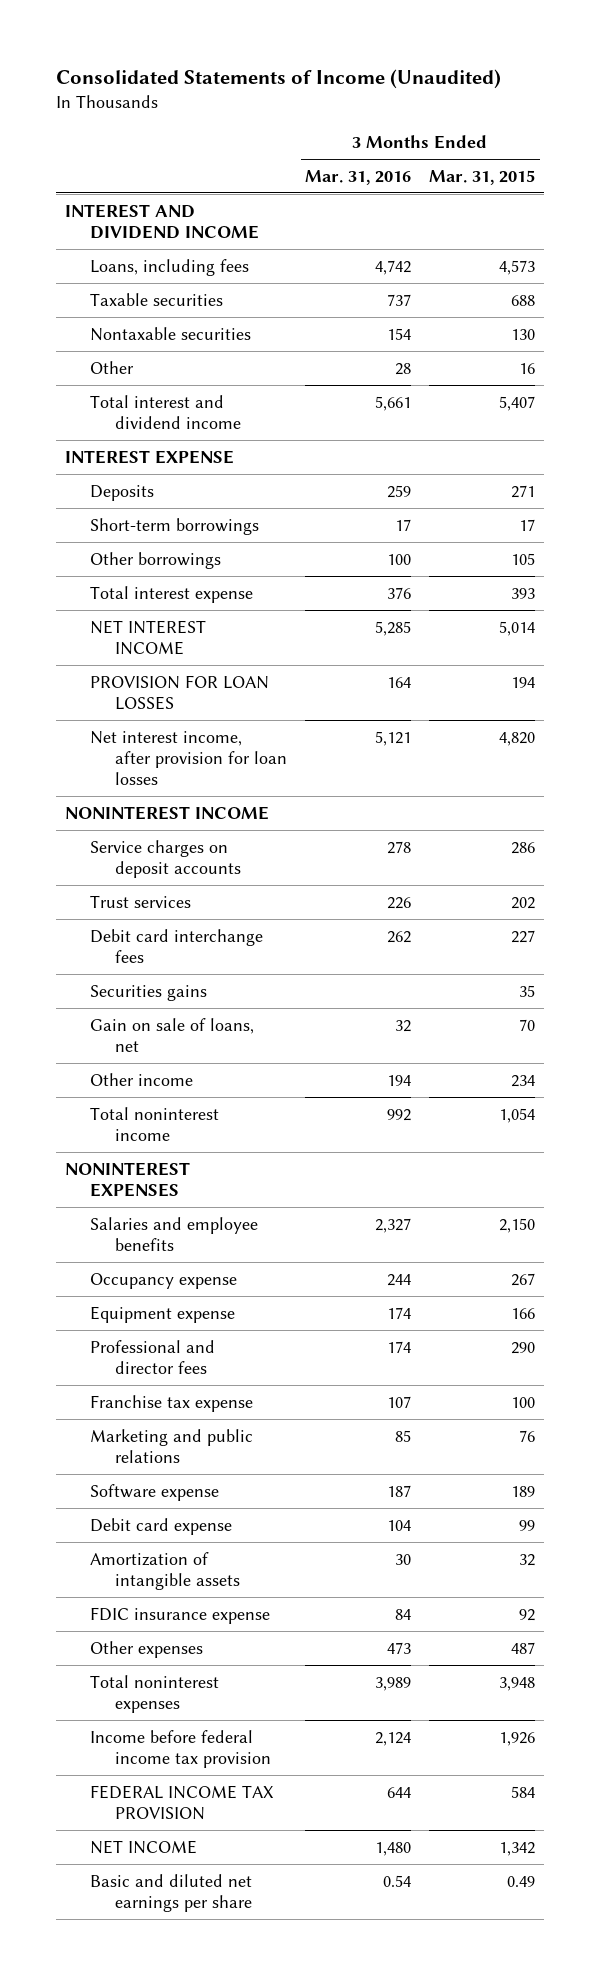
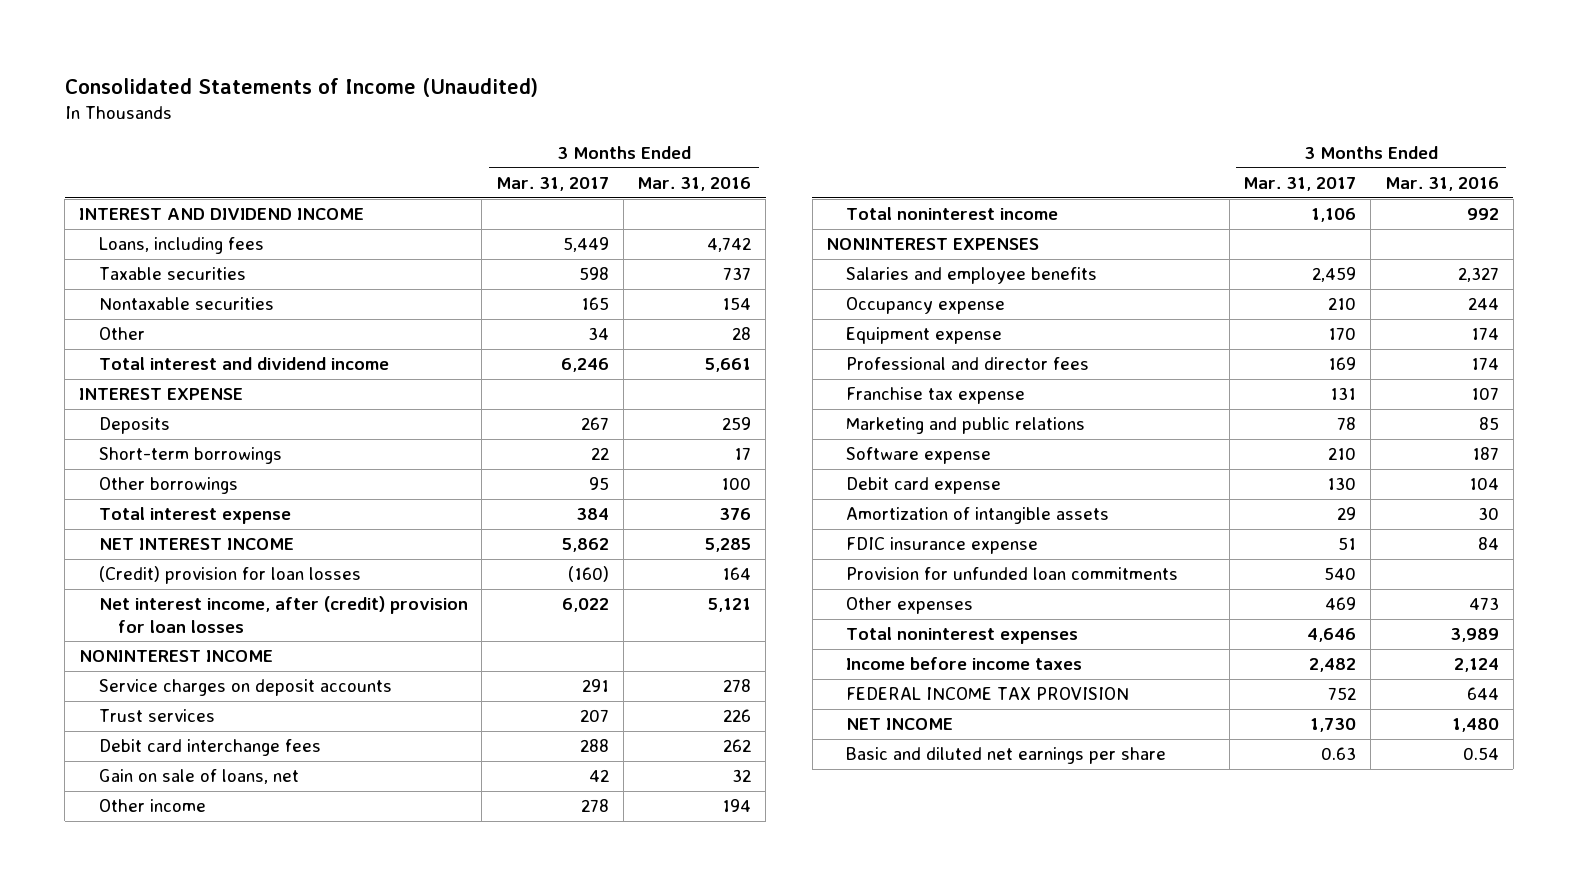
- | 3 Months Ended Mar. 31, 2016 | 3 Months Ended Mar. 31, 2015
+ | 3 Months Ended Mar. 31, 2017 | 3 Months Ended Mar. 31, 2016
- PROVISION FOR LOAN LOSSES | 164 | 194
- Net interest income, after provision for loan losses | 5,121 | 4,820
+ (Credit) provision for loan losses | (160) | 164
+ Net interest income, after (credit) provision for loan losses | 6,022 | 5,121
- Securities gains | | 35
+ Provision for unfunded loan commitments | 540 |
- Income before federal income tax provision | 2,124 | 1,926
+ Income before income taxes | 2,482 | 2,124

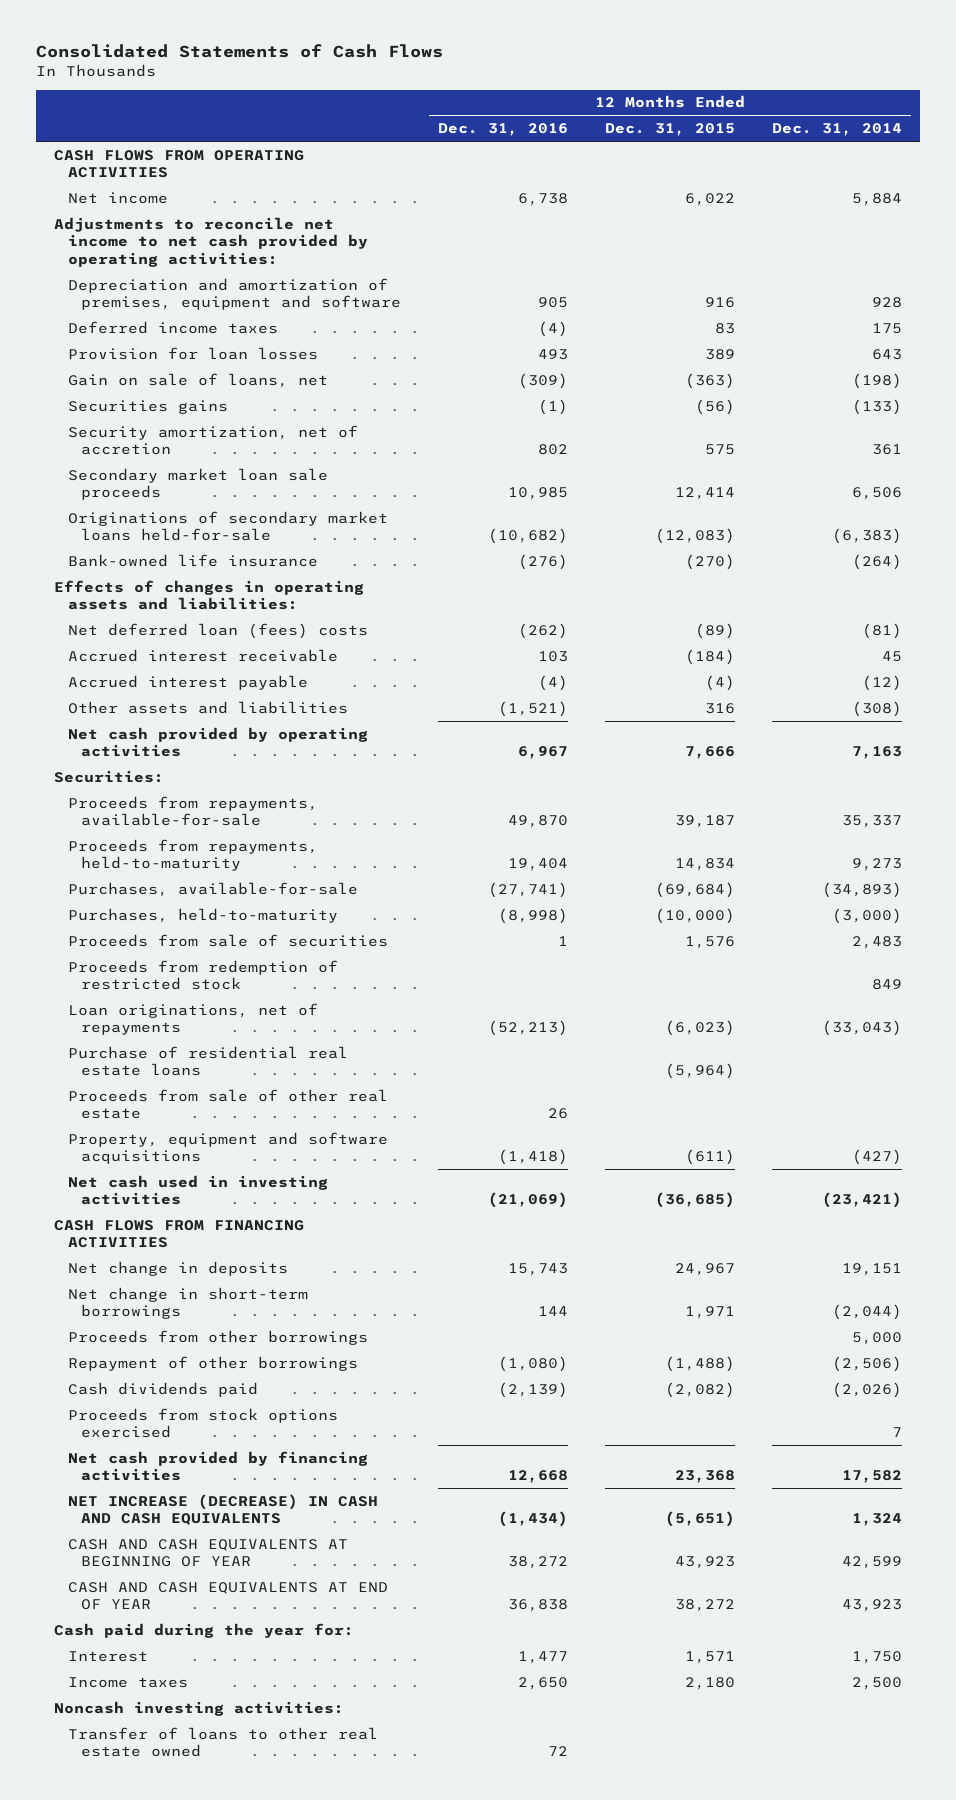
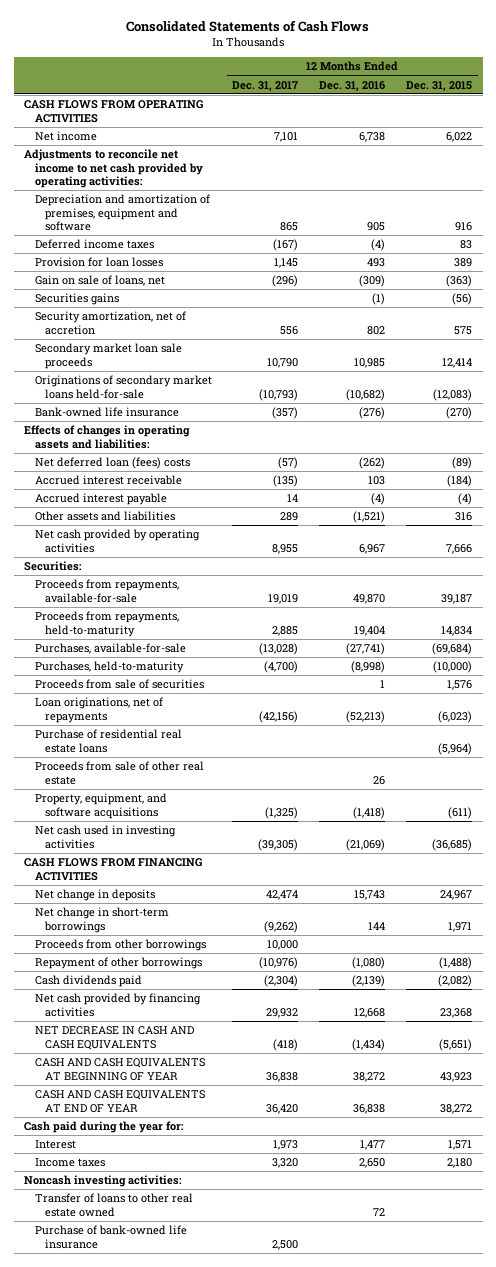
- | 12 Months Ended Dec. 31, 2016 | 12 Months Ended Dec. 31, 2015 | 12 Months Ended Dec. 31, 2014
+ | 12 Months Ended Dec. 31, 2017 | 12 Months Ended Dec. 31, 2016 | 12 Months Ended Dec. 31, 2015
- Proceeds from redemption of restricted stock | | | 849
- Property, equipment and software acquisitions | (1,418) | (611) | (427)
+ Property, equipment, and software acquisitions | (1,325) | (1,418) | (611)
- Proceeds from stock options exercised | | | 7
- NET INCREASE (DECREASE) IN CASH AND CASH EQUIVALENTS | (1,434) | (5,651) | 1,324
+ NET DECREASE IN CASH AND CASH EQUIVALENTS | (418) | (1,434) | (5,651)
+ Purchase of bank-owned life insurance | 2,500 | |

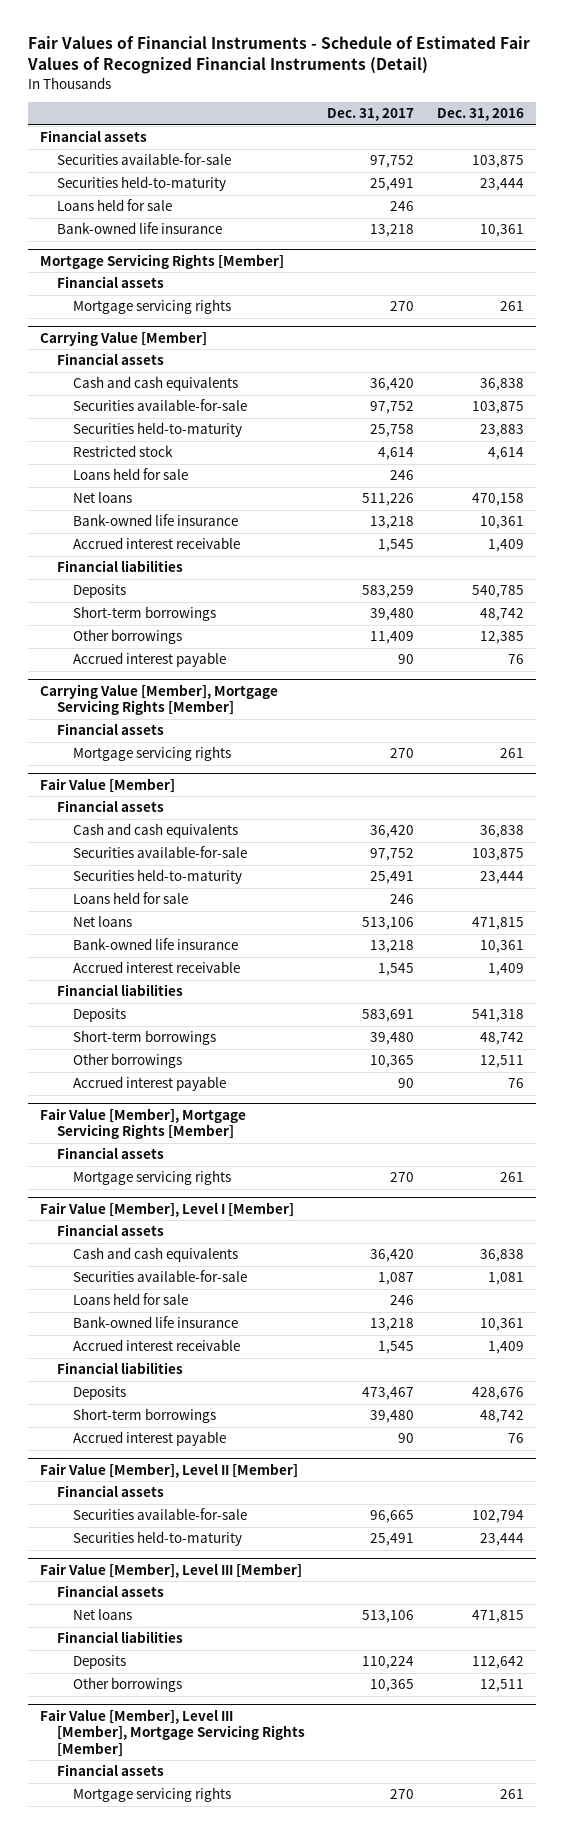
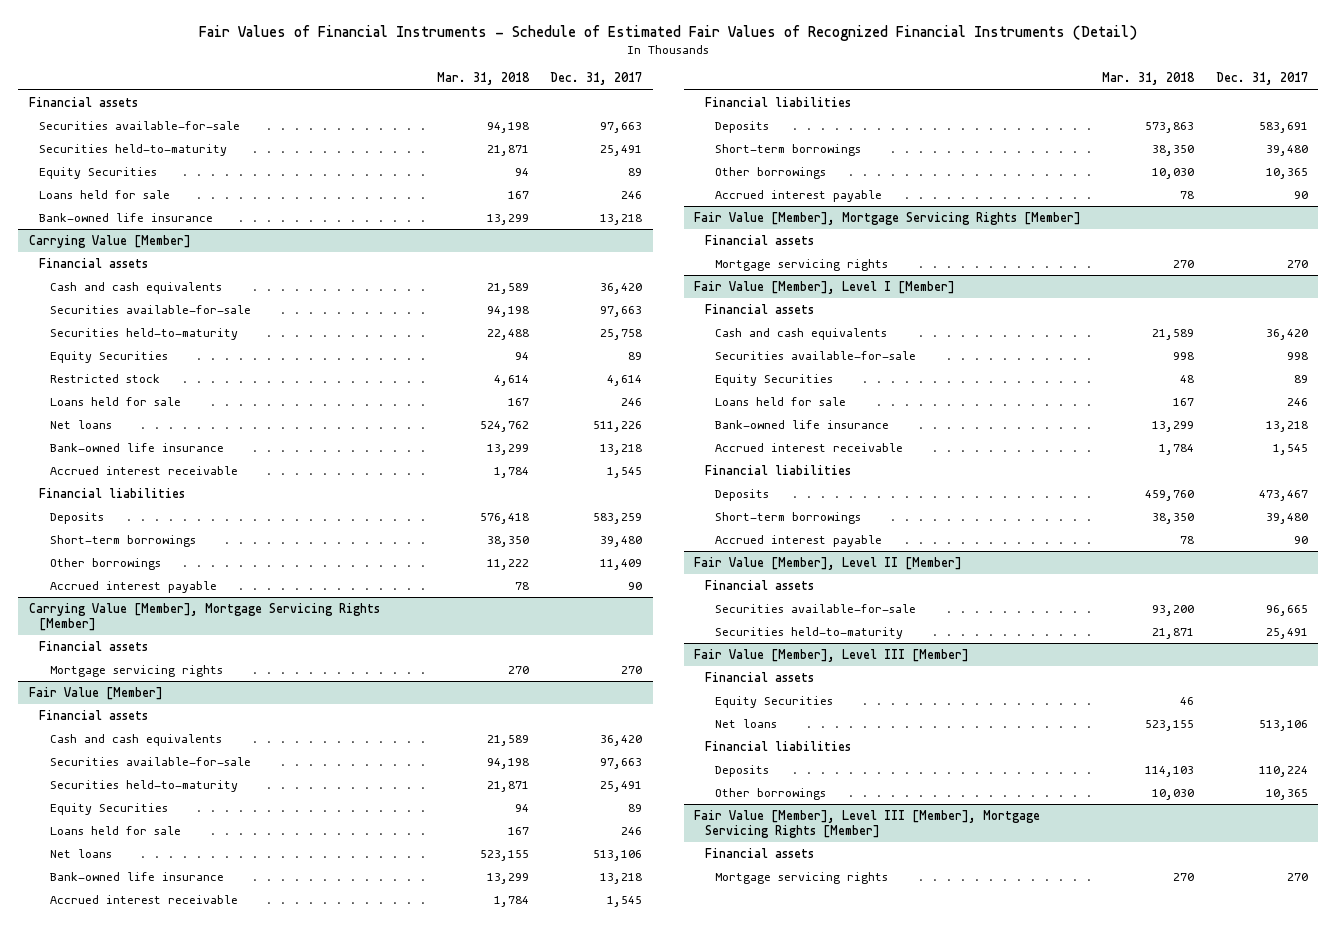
- | Dec. 31, 2017 | Dec. 31, 2016
+ | Mar. 31, 2018 | Dec. 31, 2017
- Securities available-for-sale | 97,752 | 103,875
+ Securities available-for-sale | 94,198 | 97,663
+ Equity Securities | 94 | 89
- Mortgage Servicing Rights [Member]
- Financial assets
- Mortgage servicing rights | 270 | 261
@ Carrying Value [Member]
- Securities available-for-sale | 97,752 | 103,875
+ Securities available-for-sale | 94,198 | 97,663
+ Equity Securities | 94 | 89
@ Fair Value [Member]
- Securities available-for-sale | 97,752 | 103,875
+ Securities available-for-sale | 94,198 | 97,663
+ Equity Securities | 94 | 89
@ Fair Value [Member], Level I [Member]
- Securities available-for-sale | 1,087 | 1,081
+ Securities available-for-sale | 998 | 998
+ Equity Securities | 48 | 89
@ Fair Value [Member], Level III [Member]
+ Equity Securities | 46 |

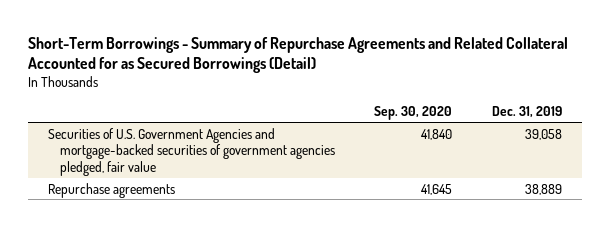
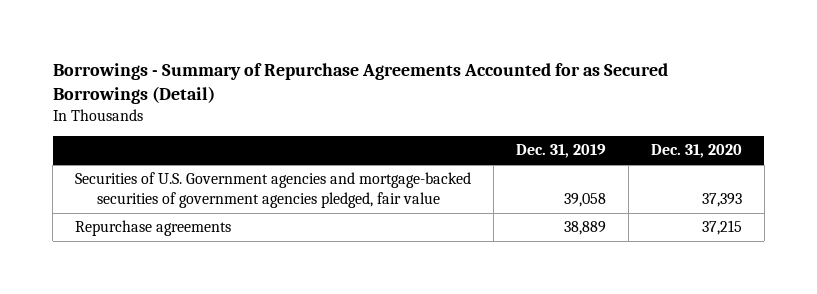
- Short-Term Borrowings - Summary of Repurchase Agreements and Related Collateral Accounted for as Secured Borrowings (Detail)
+ Borrowings - Summary of Repurchase Agreements Accounted for as Secured Borrowings (Detail)
- | Sep. 30, 2020 | Dec. 31, 2019
+ | Dec. 31, 2019 | Dec. 31, 2020
- Securities of U.S. Government Agencies and mortgage-backed securities of government agencies pledged, fair value | 41,840 | 39,058
+ Securities of U.S. Government agencies and mortgage-backed securities of government agencies pledged, fair value | 39,058 | 37,393

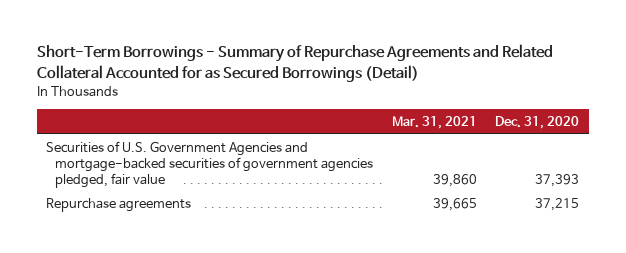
- Borrowings - Summary of Repurchase Agreements Accounted for as Secured Borrowings (Detail)
+ Short-Term Borrowings - Summary of Repurchase Agreements and Related Collateral Accounted for as Secured Borrowings (Detail)
- | Dec. 31, 2019 | Dec. 31, 2020
+ | Mar. 31, 2021 | Dec. 31, 2020
- Securities of U.S. Government agencies and mortgage-backed securities of government agencies pledged, fair value | 39,058 | 37,393
+ Securities of U.S. Government Agencies and mortgage-backed securities of government agencies pledged, fair value | 39,860 | 37,393

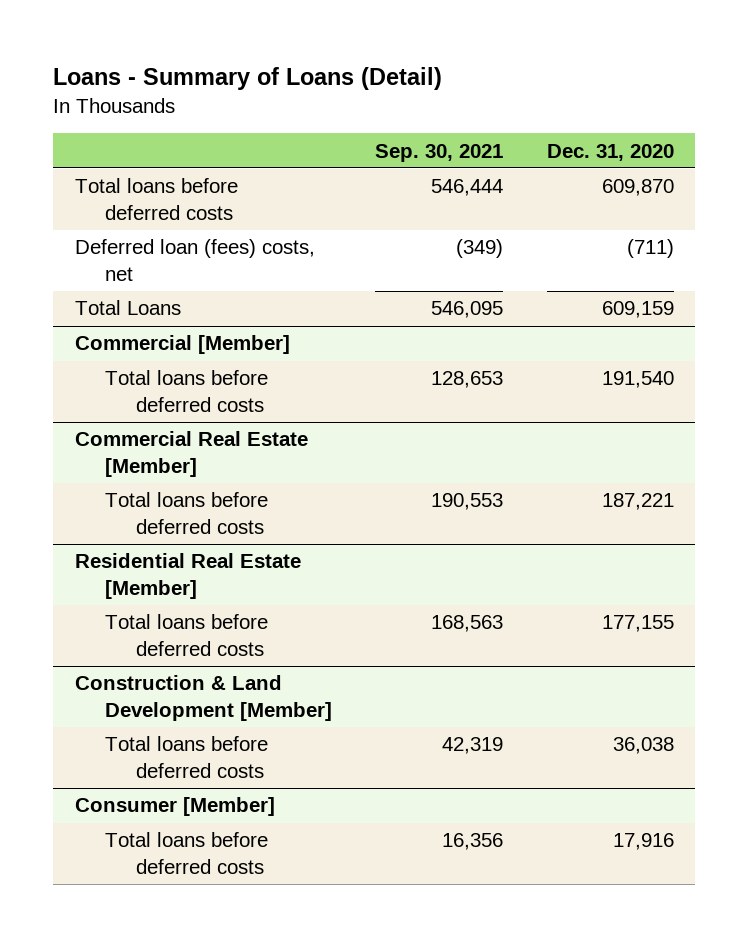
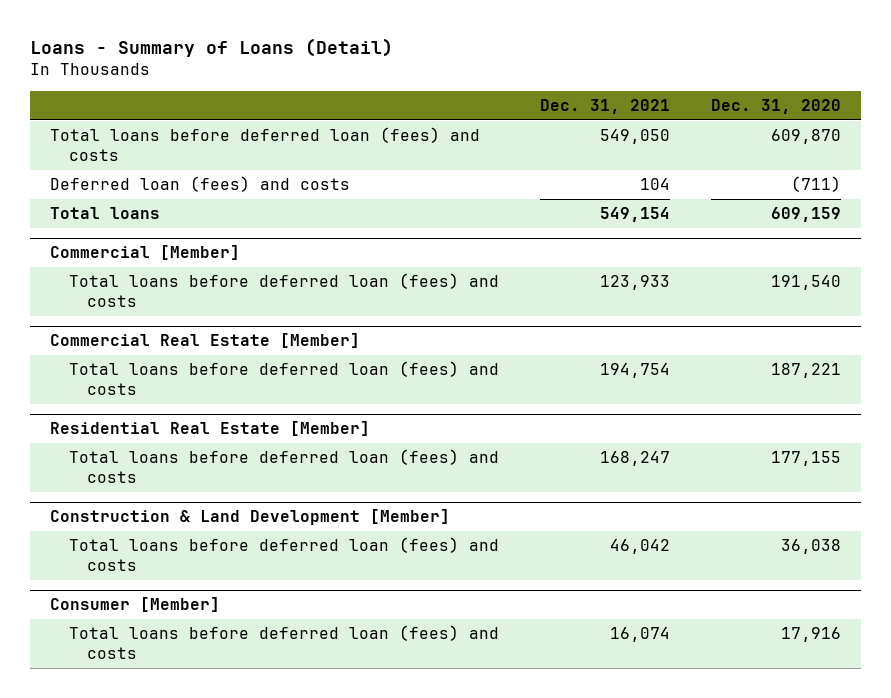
- | Sep. 30, 2021 | Dec. 31, 2020
+ | Dec. 31, 2021 | Dec. 31, 2020
- Total loans before deferred costs | 546,444 | 609,870
- Deferred loan (fees) costs, net | (349) | (711)
- Total Loans | 546,095 | 609,159
+ Total loans before deferred loan (fees) and costs | 549,050 | 609,870
+ Deferred loan (fees) and costs | 104 | (711)
+ Total loans | 549,154 | 609,159
@ Commercial [Member]
- Total loans before deferred costs | 128,653 | 191,540
+ Total loans before deferred loan (fees) and costs | 123,933 | 191,540
@ Commercial Real Estate [Member]
- Total loans before deferred costs | 190,553 | 187,221
+ Total loans before deferred loan (fees) and costs | 194,754 | 187,221
@ Residential Real Estate [Member]
- Total loans before deferred costs | 168,563 | 177,155
+ Total loans before deferred loan (fees) and costs | 168,247 | 177,155
@ Construction & Land Development [Member]
- Total loans before deferred costs | 42,319 | 36,038
+ Total loans before deferred loan (fees) and costs | 46,042 | 36,038
@ Consumer [Member]
- Total loans before deferred costs | 16,356 | 17,916
+ Total loans before deferred loan (fees) and costs | 16,074 | 17,916

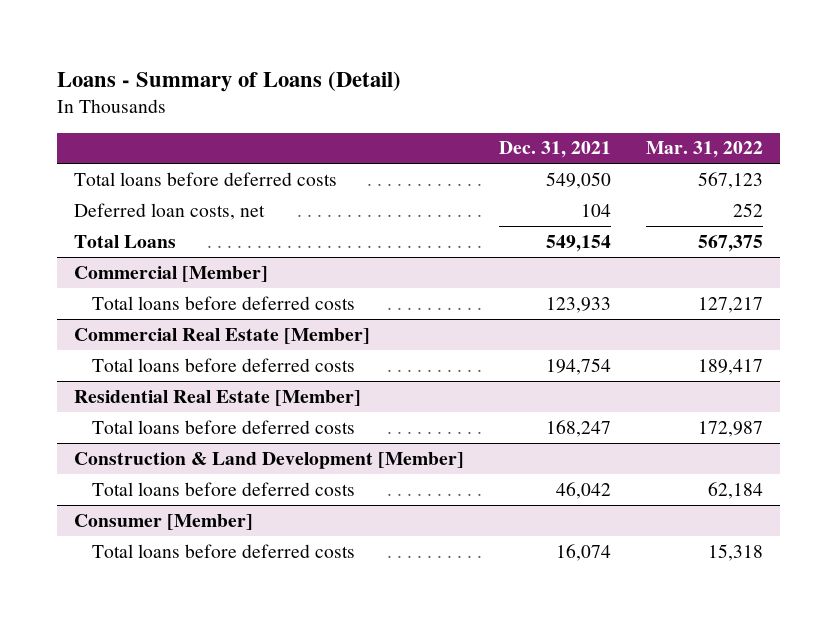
- | Dec. 31, 2021 | Dec. 31, 2020
+ | Dec. 31, 2021 | Mar. 31, 2022
- Total loans before deferred loan (fees) and costs | 549,050 | 609,870
- Deferred loan (fees) and costs | 104 | (711)
- Total loans | 549,154 | 609,159
+ Total loans before deferred costs | 549,050 | 567,123
+ Deferred loan costs, net | 104 | 252
+ Total Loans | 549,154 | 567,375
@ Commercial [Member]
- Total loans before deferred loan (fees) and costs | 123,933 | 191,540
+ Total loans before deferred costs | 123,933 | 127,217
@ Commercial Real Estate [Member]
- Total loans before deferred loan (fees) and costs | 194,754 | 187,221
+ Total loans before deferred costs | 194,754 | 189,417
@ Residential Real Estate [Member]
- Total loans before deferred loan (fees) and costs | 168,247 | 177,155
+ Total loans before deferred costs | 168,247 | 172,987
@ Construction & Land Development [Member]
- Total loans before deferred loan (fees) and costs | 46,042 | 36,038
+ Total loans before deferred costs | 46,042 | 62,184
@ Consumer [Member]
- Total loans before deferred loan (fees) and costs | 16,074 | 17,916
+ Total loans before deferred costs | 16,074 | 15,318

